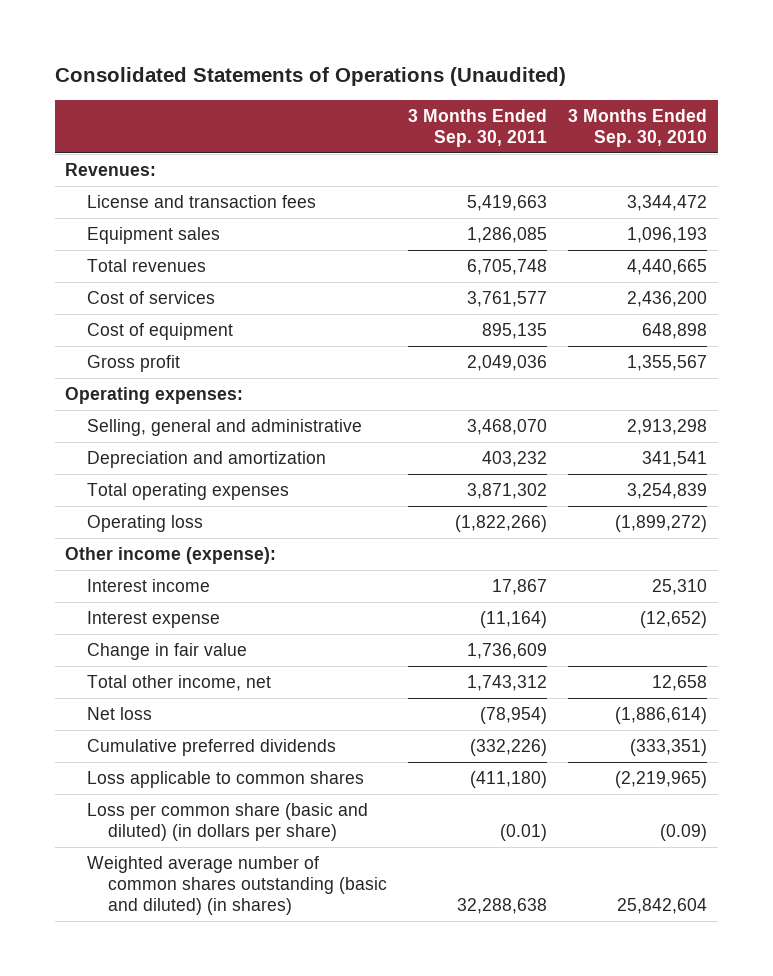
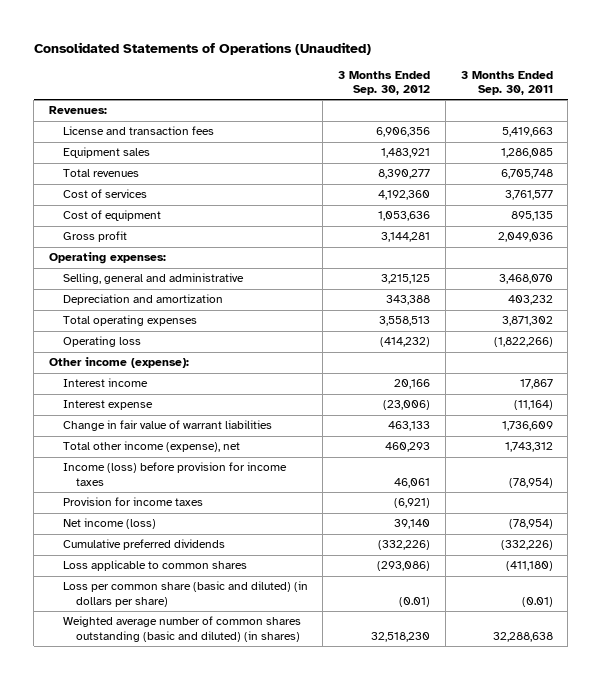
- | 3 Months Ended Sep. 30, 2011 | 3 Months Ended Sep. 30, 2010
+ | 3 Months Ended Sep. 30, 2012 | 3 Months Ended Sep. 30, 2011
- Change in fair value | 1,736,609 |
- Total other income, net | 1,743,312 | 12,658
- Net loss | (78,954) | (1,886,614)
+ Change in fair value of warrant liabilities | 463,133 | 1,736,609
+ Total other income (expense), net | 460,293 | 1,743,312
+ Income (loss) before provision for income taxes | 46,061 | (78,954)
+ Provision for income taxes | (6,921) |
+ Net income (loss) | 39,140 | (78,954)

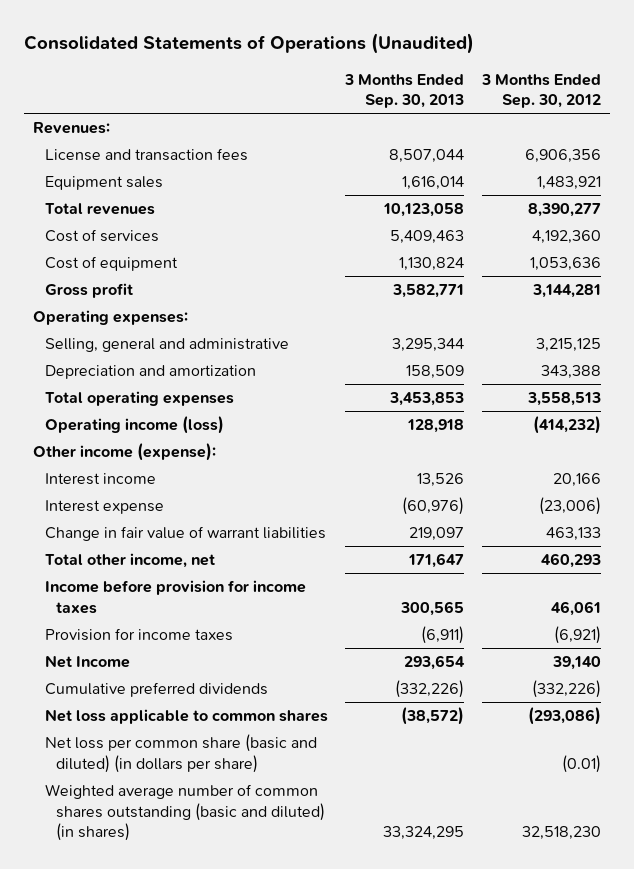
- | 3 Months Ended Sep. 30, 2012 | 3 Months Ended Sep. 30, 2011
+ | 3 Months Ended Sep. 30, 2013 | 3 Months Ended Sep. 30, 2012
- Operating loss | (414,232) | (1,822,266)
+ Operating income (loss) | 128,918 | (414,232)
- Total other income (expense), net | 460,293 | 1,743,312
- Income (loss) before provision for income taxes | 46,061 | (78,954)
+ Total other income, net | 171,647 | 460,293
+ Income before provision for income taxes | 300,565 | 46,061
- Net income (loss) | 39,140 | (78,954)
+ Net Income | 293,654 | 39,140
- Loss applicable to common shares | (293,086) | (411,180)
- Loss per common share (basic and diluted) (in dollars per share) | (0.01) | (0.01)
+ Net loss applicable to common shares | (38,572) | (293,086)
+ Net loss per common share (basic and diluted) (in dollars per share) | | (0.01)

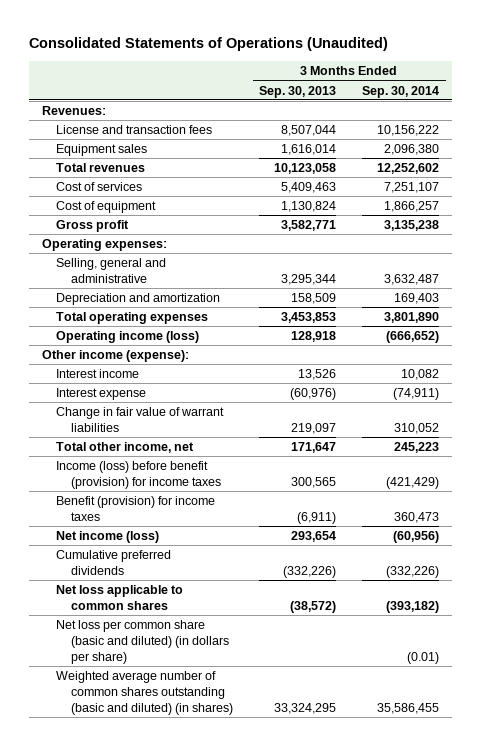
- | 3 Months Ended Sep. 30, 2013 | 3 Months Ended Sep. 30, 2012
+ | 3 Months Ended Sep. 30, 2013 | 3 Months Ended Sep. 30, 2014
- Income before provision for income taxes | 300,565 | 46,061
- Provision for income taxes | (6,911) | (6,921)
- Net Income | 293,654 | 39,140
+ Income (loss) before benefit (provision) for income taxes | 300,565 | (421,429)
+ Benefit (provision) for income taxes | (6,911) | 360,473
+ Net income (loss) | 293,654 | (60,956)

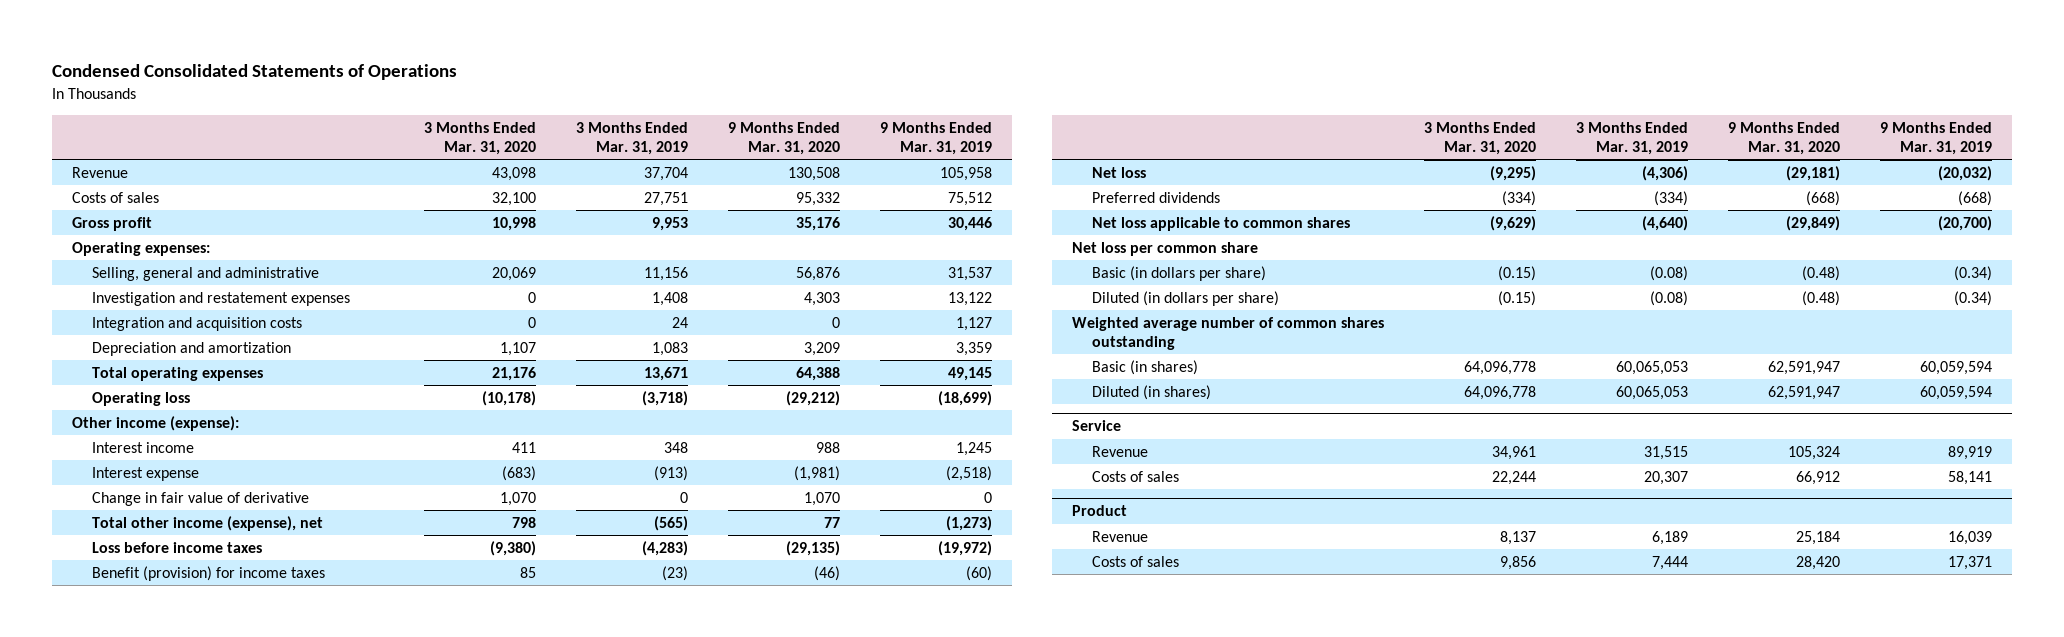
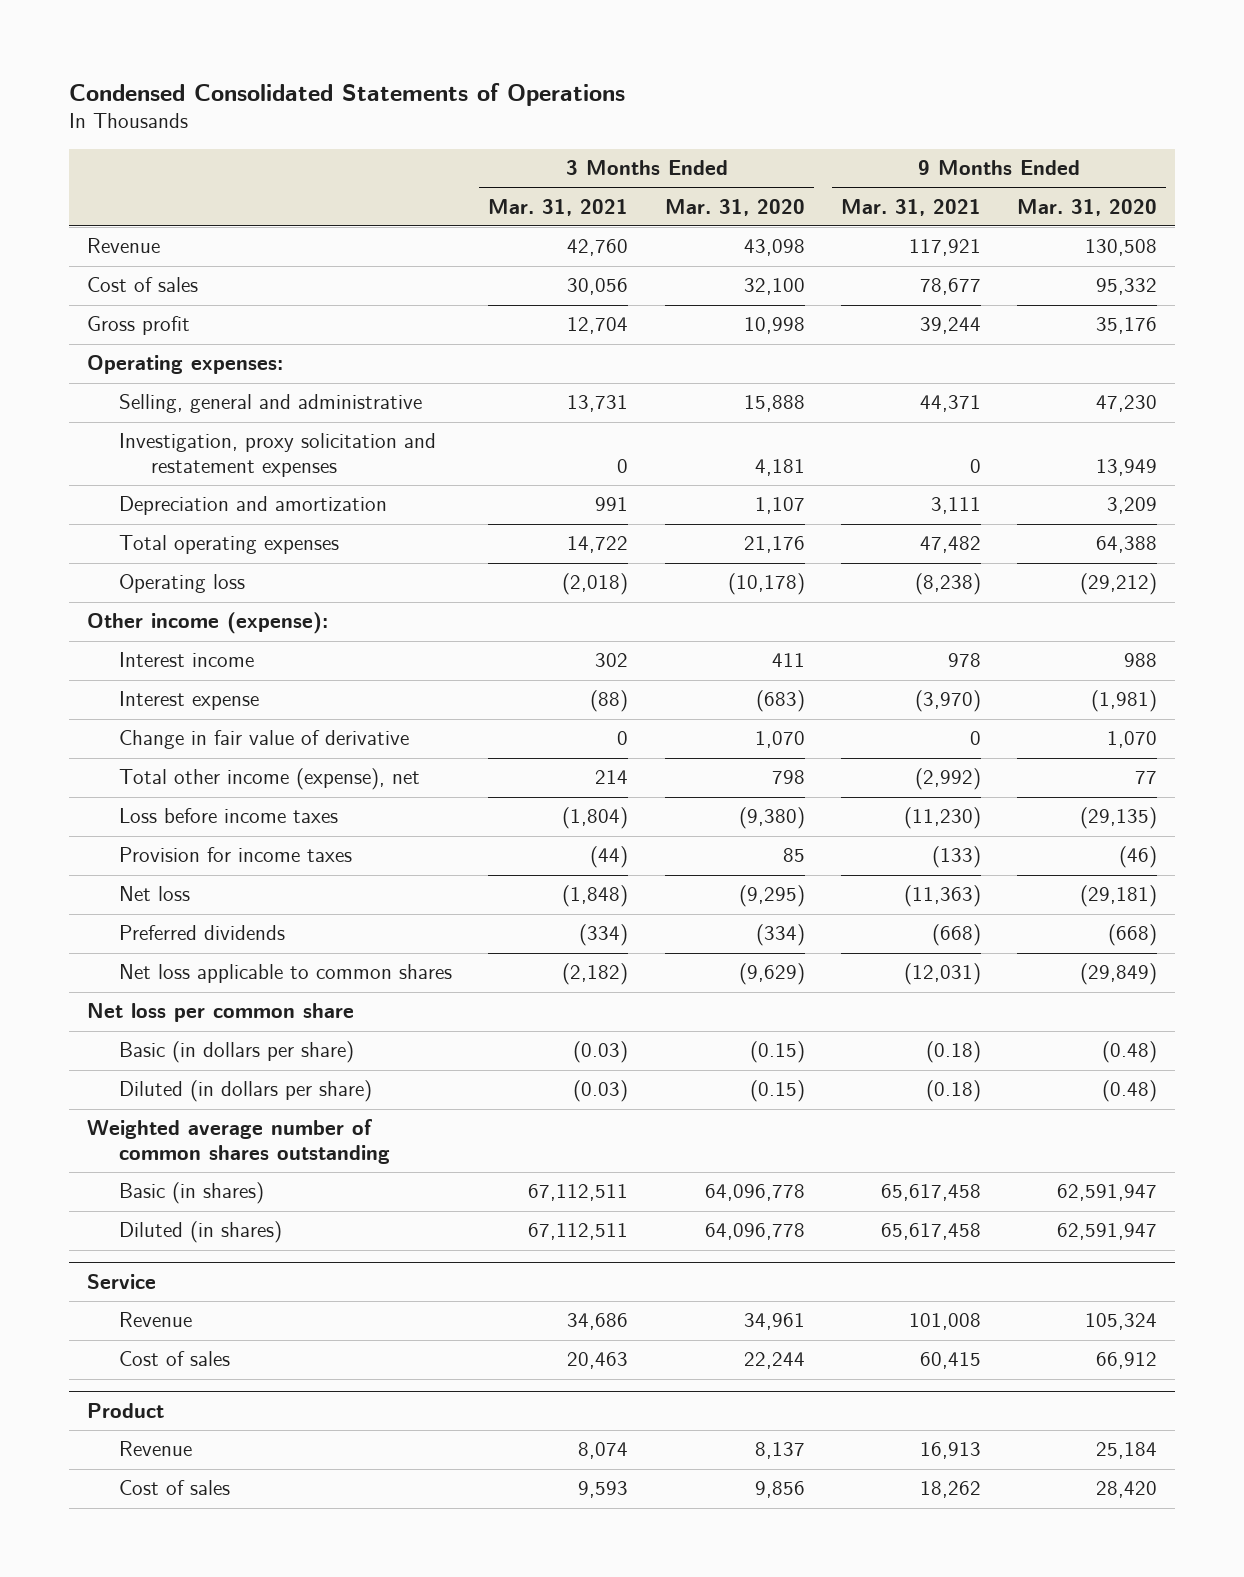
- | 3 Months Ended Mar. 31, 2020 | 3 Months Ended Mar. 31, 2019 | 9 Months Ended Mar. 31, 2020 | 9 Months Ended Mar. 31, 2019
+ | 3 Months Ended Mar. 31, 2021 | 3 Months Ended Mar. 31, 2020 | 9 Months Ended Mar. 31, 2021 | 9 Months Ended Mar. 31, 2020
- Costs of sales | 32,100 | 27,751 | 95,332 | 75,512
+ Cost of sales | 30,056 | 32,100 | 78,677 | 95,332
- Selling, general and administrative | 20,069 | 11,156 | 56,876 | 31,537
- Investigation and restatement expenses | 0 | 1,408 | 4,303 | 13,122
- Integration and acquisition costs | 0 | 24 | 0 | 1,127
+ Selling, general and administrative | 13,731 | 15,888 | 44,371 | 47,230
+ Investigation, proxy solicitation and restatement expenses | 0 | 4,181 | 0 | 13,949
- Benefit (provision) for income taxes | 85 | (23) | (46) | (60)
+ Provision for income taxes | (44) | 85 | (133) | (46)
@ Service
- Costs of sales | 22,244 | 20,307 | 66,912 | 58,141
+ Cost of sales | 20,463 | 22,244 | 60,415 | 66,912
@ Product
- Costs of sales | 9,856 | 7,444 | 28,420 | 17,371
+ Cost of sales | 9,593 | 9,856 | 18,262 | 28,420

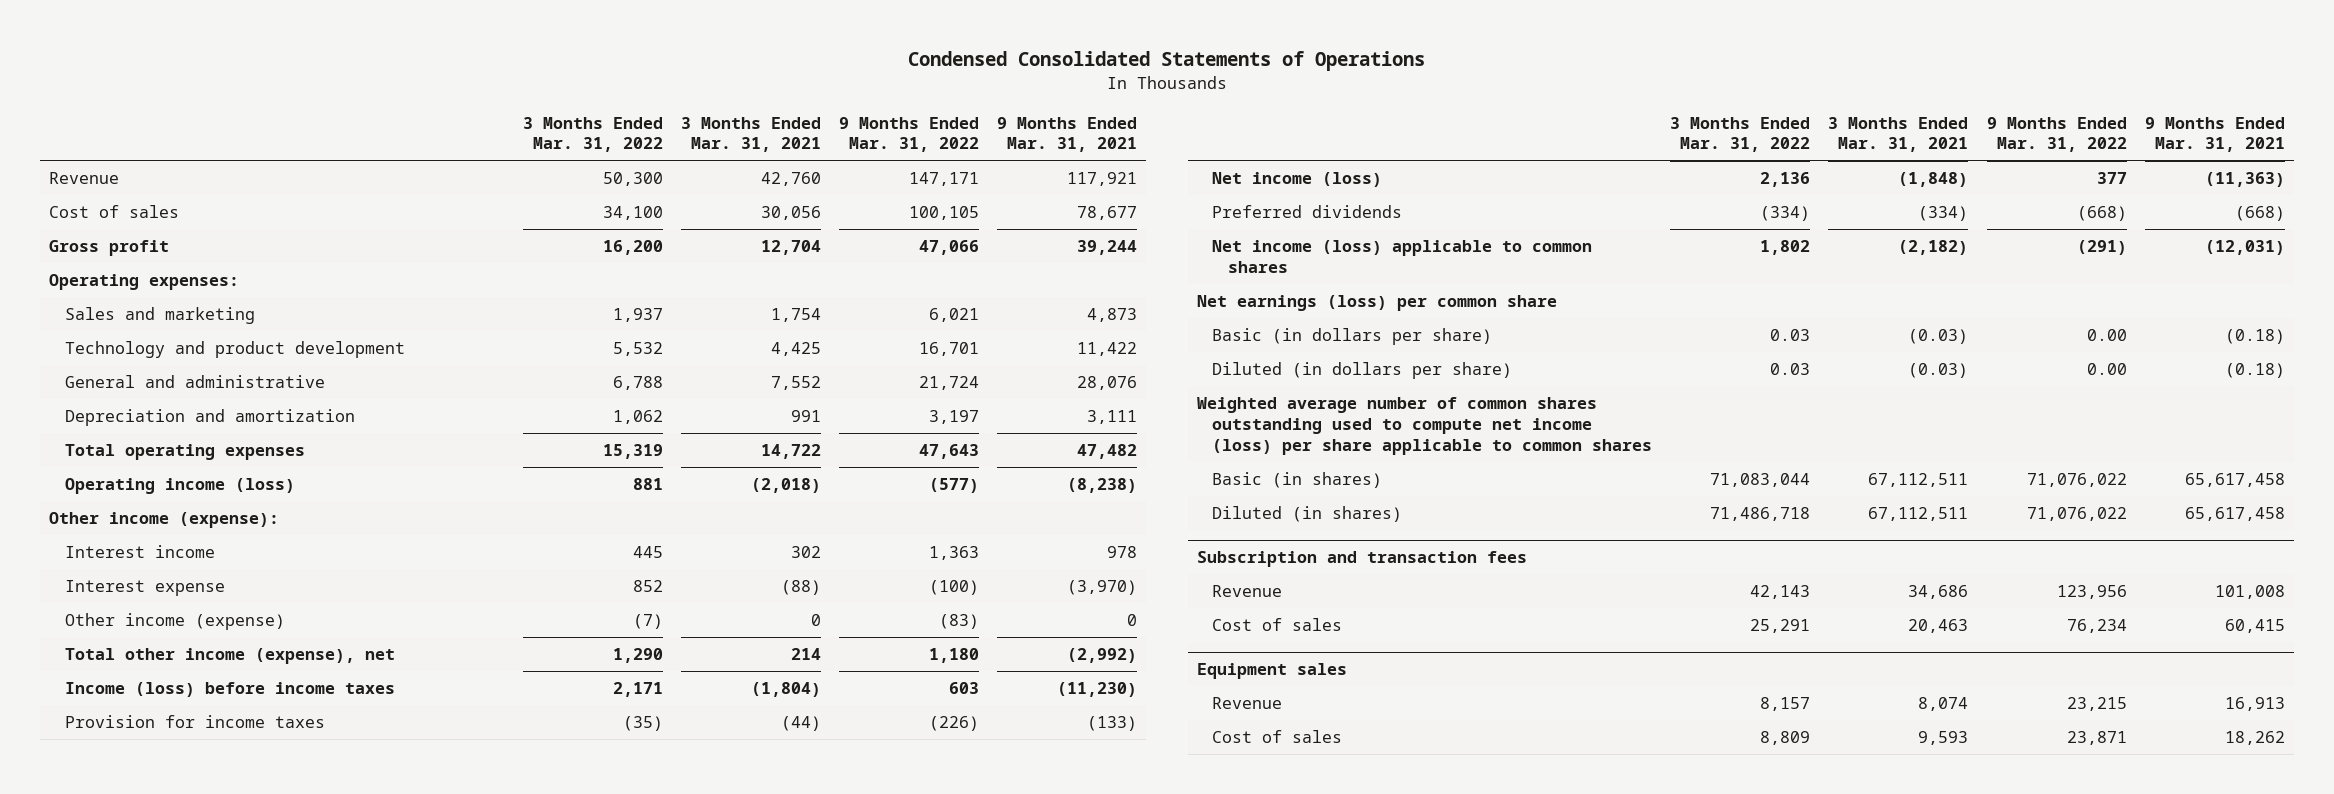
- | 3 Months Ended Mar. 31, 2021 | 3 Months Ended Mar. 31, 2020 | 9 Months Ended Mar. 31, 2021 | 9 Months Ended Mar. 31, 2020
+ | 3 Months Ended Mar. 31, 2022 | 3 Months Ended Mar. 31, 2021 | 9 Months Ended Mar. 31, 2022 | 9 Months Ended Mar. 31, 2021
- Selling, general and administrative | 13,731 | 15,888 | 44,371 | 47,230
- Investigation, proxy solicitation and restatement expenses | 0 | 4,181 | 0 | 13,949
+ Sales and marketing | 1,937 | 1,754 | 6,021 | 4,873
+ Technology and product development | 5,532 | 4,425 | 16,701 | 11,422
+ General and administrative | 6,788 | 7,552 | 21,724 | 28,076
- Operating loss | (2,018) | (10,178) | (8,238) | (29,212)
+ Operating income (loss) | 881 | (2,018) | (577) | (8,238)
- Change in fair value of derivative | 0 | 1,070 | 0 | 1,070
+ Other income (expense) | (7) | 0 | (83) | 0
- Loss before income taxes | (1,804) | (9,380) | (11,230) | (29,135)
+ Income (loss) before income taxes | 2,171 | (1,804) | 603 | (11,230)
- Net loss | (1,848) | (9,295) | (11,363) | (29,181)
+ Net income (loss) | 2,136 | (1,848) | 377 | (11,363)
- Net loss applicable to common shares | (2,182) | (9,629) | (12,031) | (29,849)
- Net loss per common share
+ Net income (loss) applicable to common shares | 1,802 | (2,182) | (291) | (12,031)
+ Net earnings (loss) per common share
- Weighted average number of common shares outstanding
+ Weighted average number of common shares outstanding used to compute net income (loss) per share applicable to common shares
- Service
+ Subscription and transaction fees
- Product
+ Equipment sales

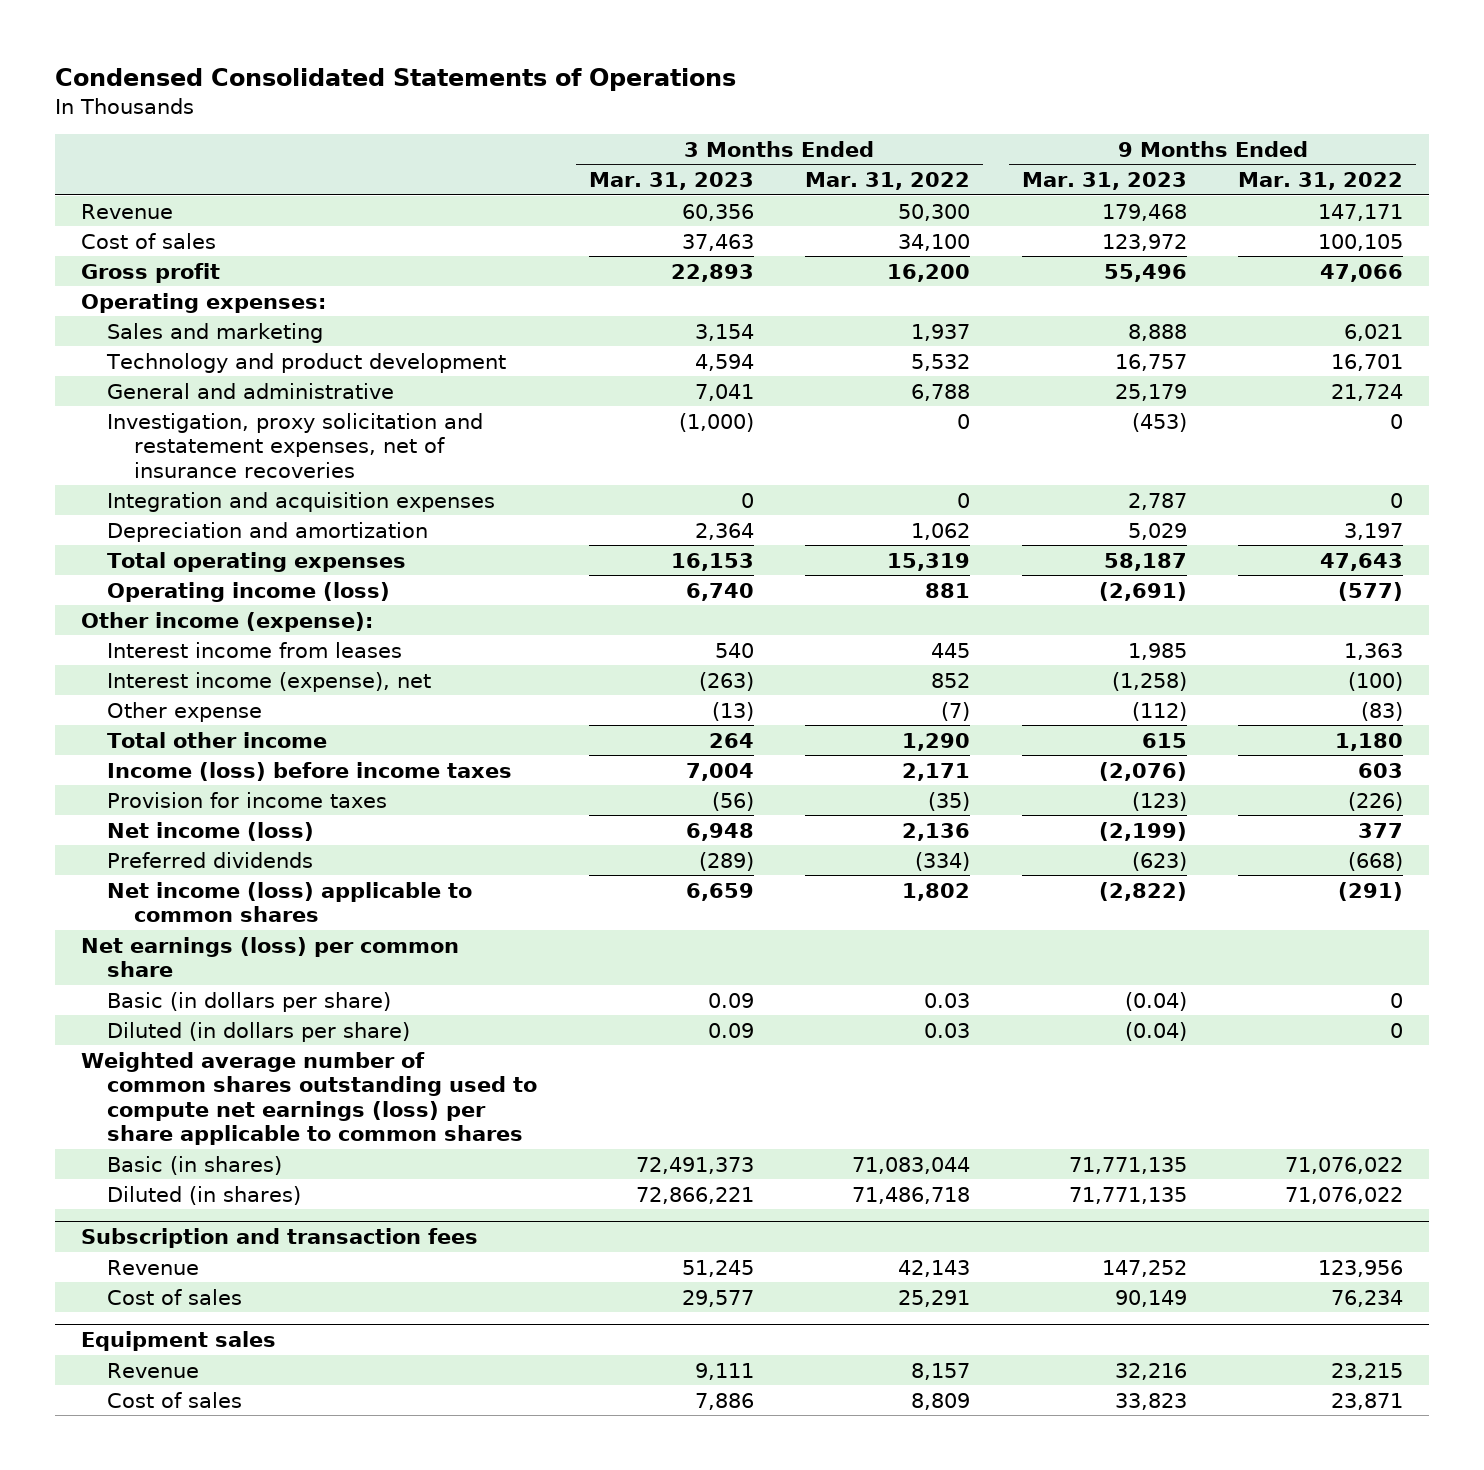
- | 3 Months Ended Mar. 31, 2022 | 3 Months Ended Mar. 31, 2021 | 9 Months Ended Mar. 31, 2022 | 9 Months Ended Mar. 31, 2021
+ | 3 Months Ended Mar. 31, 2023 | 3 Months Ended Mar. 31, 2022 | 9 Months Ended Mar. 31, 2023 | 9 Months Ended Mar. 31, 2022
+ Investigation, proxy solicitation and restatement expenses, net of insurance recoveries | (1,000) | 0 | (453) | 0
+ Integration and acquisition expenses | 0 | 0 | 2,787 | 0
- Interest income | 445 | 302 | 1,363 | 978
- Interest expense | 852 | (88) | (100) | (3,970)
- Other income (expense) | (7) | 0 | (83) | 0
- Total other income (expense), net | 1,290 | 214 | 1,180 | (2,992)
+ Interest income from leases | 540 | 445 | 1,985 | 1,363
+ Interest income (expense), net | (263) | 852 | (1,258) | (100)
+ Other expense | (13) | (7) | (112) | (83)
+ Total other income | 264 | 1,290 | 615 | 1,180
- Basic (in dollars per share) | 0.03 | (0.03) | 0.00 | (0.18)
- Diluted (in dollars per share) | 0.03 | (0.03) | 0.00 | (0.18)
- Weighted average number of common shares outstanding used to compute net income (loss) per share applicable to common shares
+ Basic (in dollars per share) | 0.09 | 0.03 | (0.04) | 0
+ Diluted (in dollars per share) | 0.09 | 0.03 | (0.04) | 0
+ Weighted average number of common shares outstanding used to compute net earnings (loss) per share applicable to common shares

